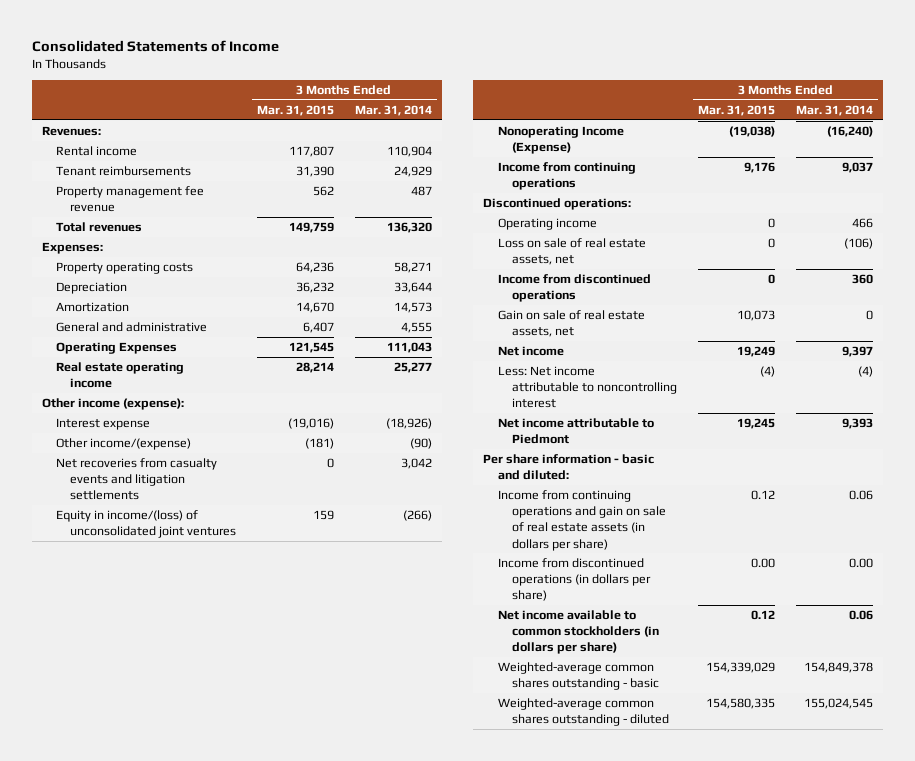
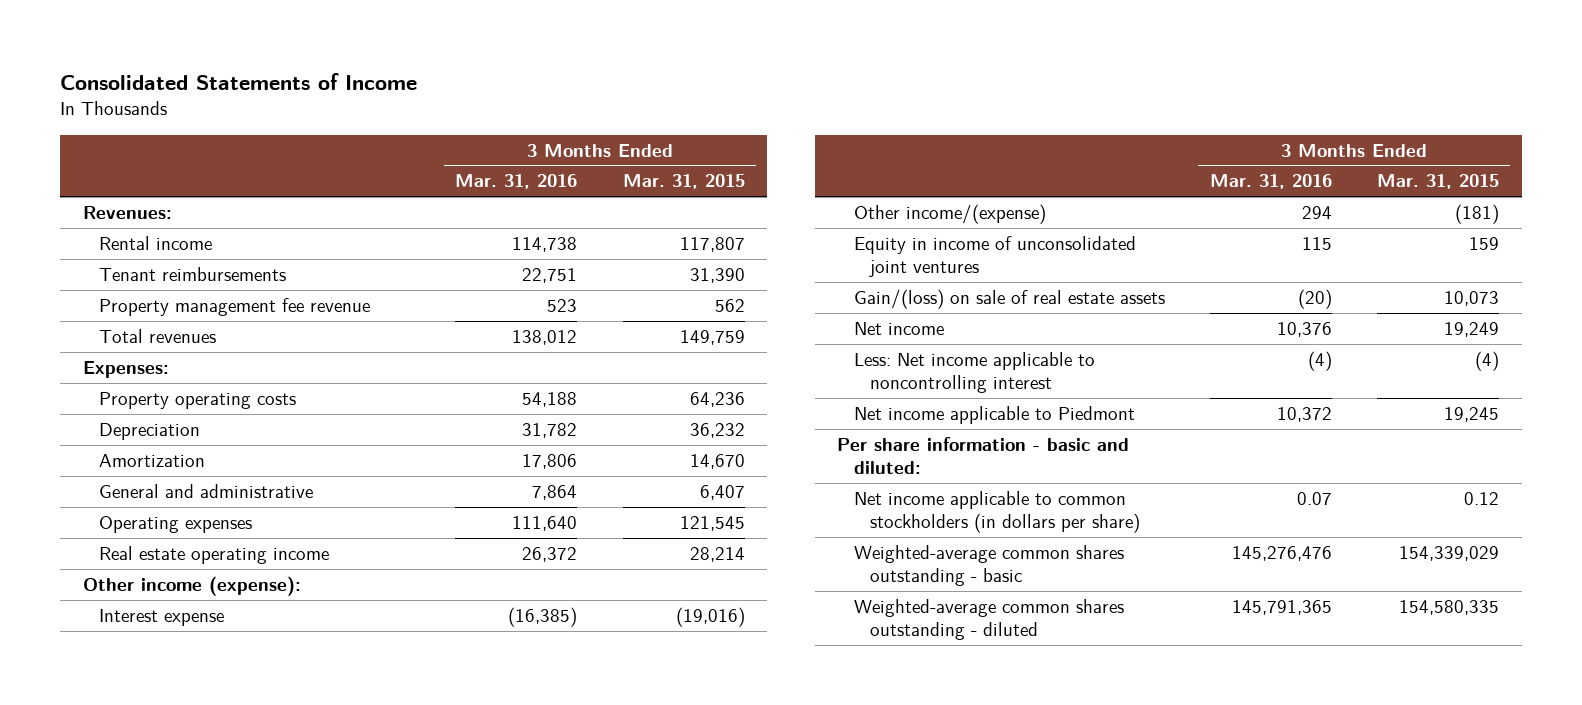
- | 3 Months Ended Mar. 31, 2015 | 3 Months Ended Mar. 31, 2014
+ | 3 Months Ended Mar. 31, 2016 | 3 Months Ended Mar. 31, 2015
- Operating Expenses | 121,545 | 111,043
+ Operating expenses | 111,640 | 121,545
- Net recoveries from casualty events and litigation settlements | 0 | 3,042
- Equity in income/(loss) of unconsolidated joint ventures | 159 | (266)
- Nonoperating Income (Expense) | (19,038) | (16,240)
- Income from continuing operations | 9,176 | 9,037
- Discontinued operations:
- Operating income | 0 | 466
- Loss on sale of real estate assets, net | 0 | (106)
- Income from discontinued operations | 0 | 360
- Gain on sale of real estate assets, net | 10,073 | 0
+ Equity in income of unconsolidated joint ventures | 115 | 159
+ Gain/(loss) on sale of real estate assets | (20) | 10,073
- Less: Net income attributable to noncontrolling interest | (4) | (4)
- Net income attributable to Piedmont | 19,245 | 9,393
+ Less: Net income applicable to noncontrolling interest | (4) | (4)
+ Net income applicable to Piedmont | 10,372 | 19,245
- Income from continuing operations and gain on sale of real estate assets (in dollars per share) | 0.12 | 0.06
- Income from discontinued operations (in dollars per share) | 0.00 | 0.00
- Net income available to common stockholders (in dollars per share) | 0.12 | 0.06
+ Net income applicable to common stockholders (in dollars per share) | 0.07 | 0.12

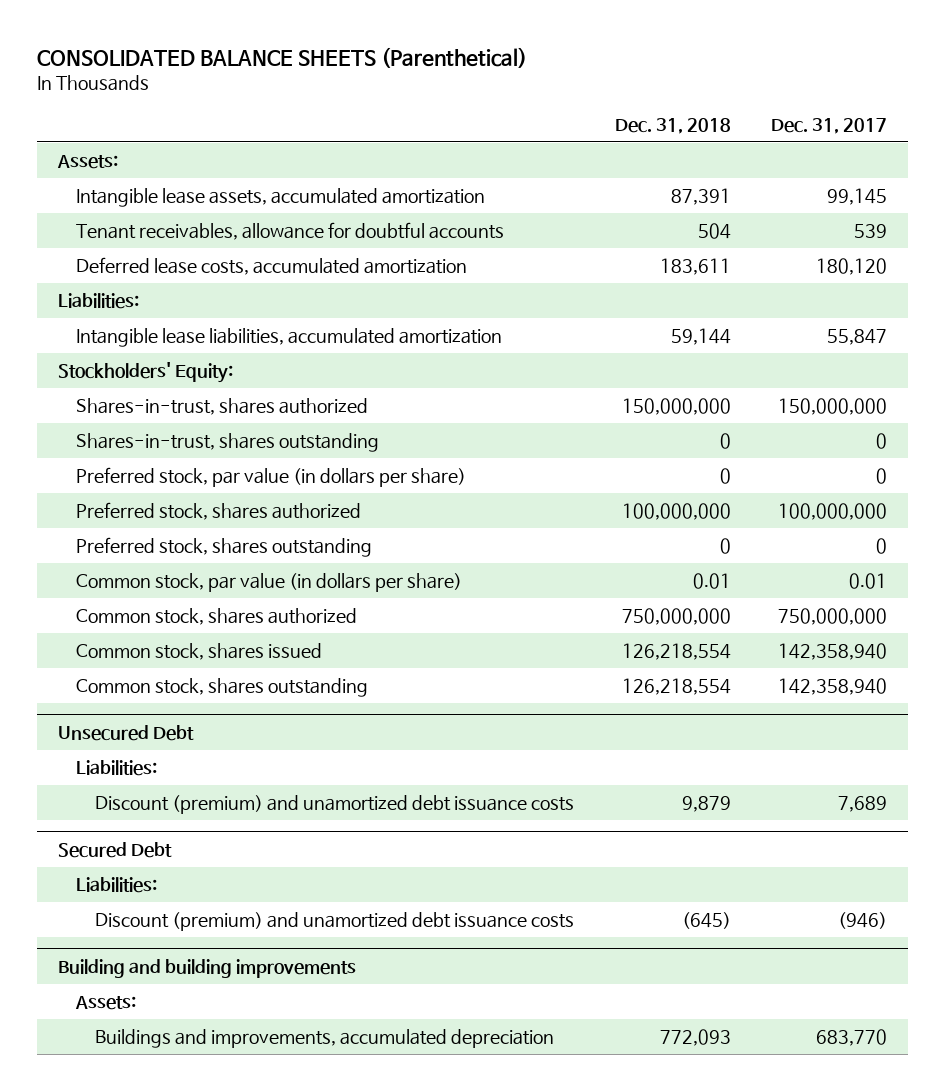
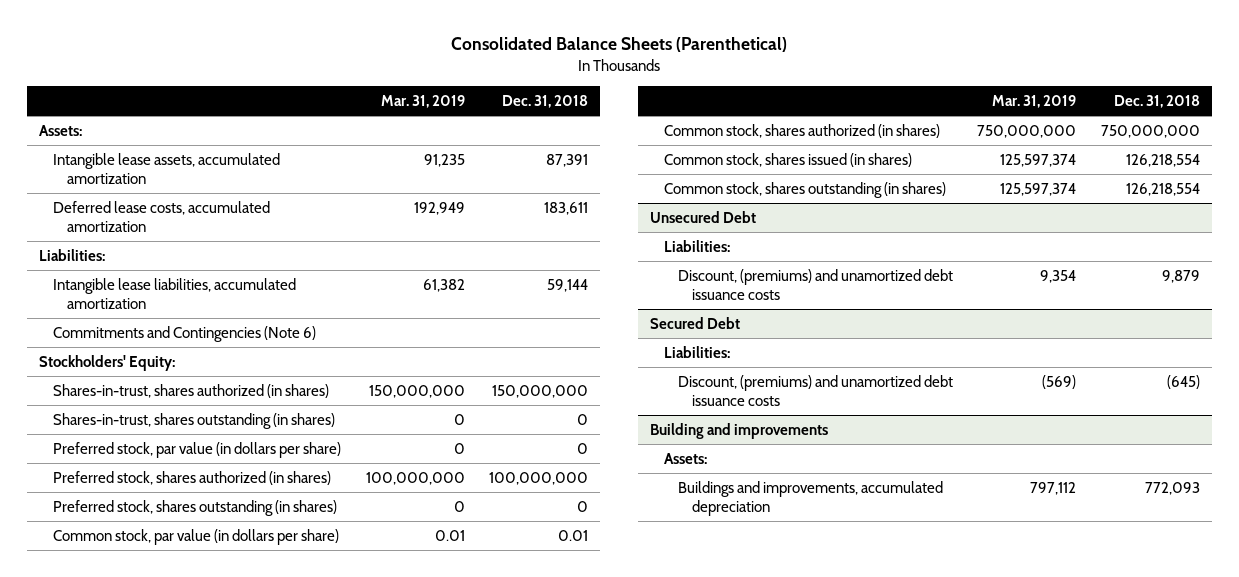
- CONSOLIDATED BALANCE SHEETS (Parenthetical)
+ Consolidated Balance Sheets (Parenthetical)
- | Dec. 31, 2018 | Dec. 31, 2017
+ | Mar. 31, 2019 | Dec. 31, 2018
- Tenant receivables, allowance for doubtful accounts | 504 | 539
+ Commitments and Contingencies (Note 6)
- Shares-in-trust, shares authorized | 150,000,000 | 150,000,000
- Shares-in-trust, shares outstanding | 0 | 0
+ Shares-in-trust, shares authorized (in shares) | 150,000,000 | 150,000,000
+ Shares-in-trust, shares outstanding (in shares) | 0 | 0
- Preferred stock, shares authorized | 100,000,000 | 100,000,000
- Preferred stock, shares outstanding | 0 | 0
+ Preferred stock, shares authorized (in shares) | 100,000,000 | 100,000,000
+ Preferred stock, shares outstanding (in shares) | 0 | 0
- Common stock, shares authorized | 750,000,000 | 750,000,000
- Common stock, shares issued | 126,218,554 | 142,358,940
- Common stock, shares outstanding | 126,218,554 | 142,358,940
+ Common stock, shares authorized (in shares) | 750,000,000 | 750,000,000
+ Common stock, shares issued (in shares) | 125,597,374 | 126,218,554
+ Common stock, shares outstanding (in shares) | 125,597,374 | 126,218,554
@ Unsecured Debt
- Discount (premium) and unamortized debt issuance costs | 9,879 | 7,689
+ Discount, (premiums) and unamortized debt issuance costs | 9,354 | 9,879
@ Secured Debt
- Discount (premium) and unamortized debt issuance costs | (645) | (946)
- Building and building improvements
@ Secured Debt
+ Discount, (premiums) and unamortized debt issuance costs | (569) | (645)
+ Building and improvements

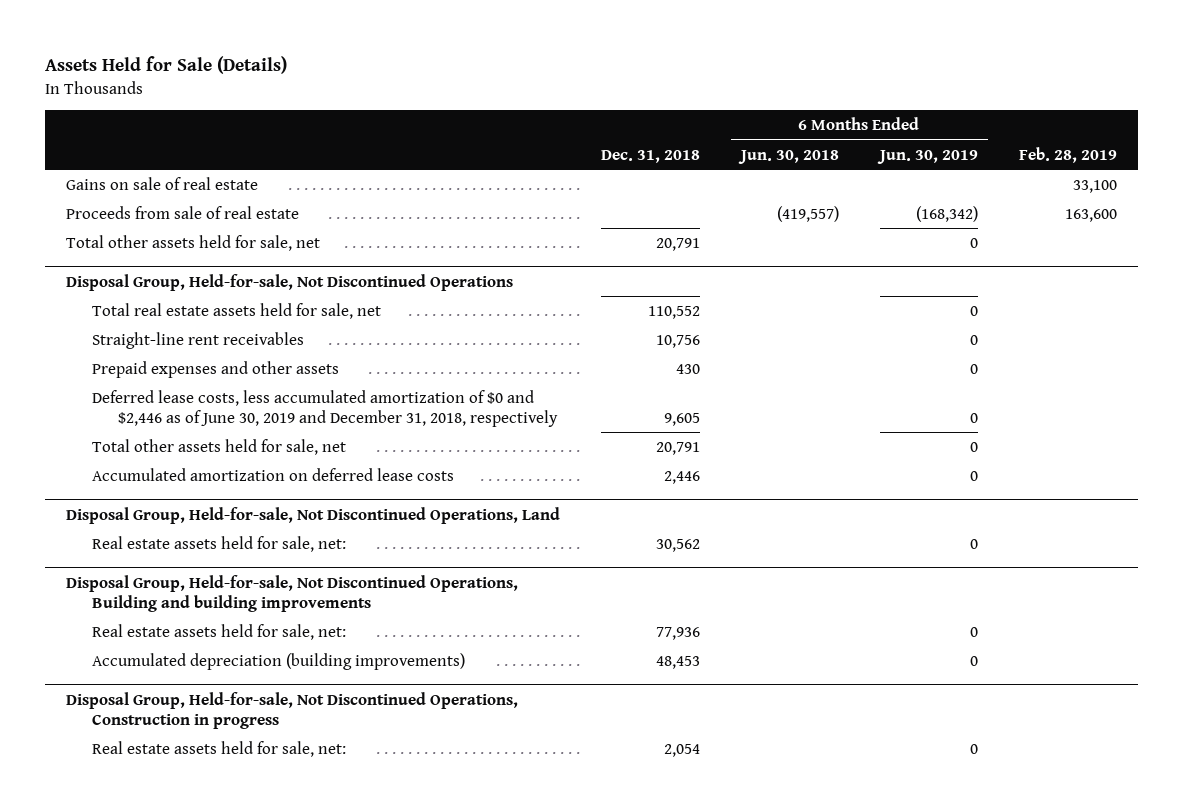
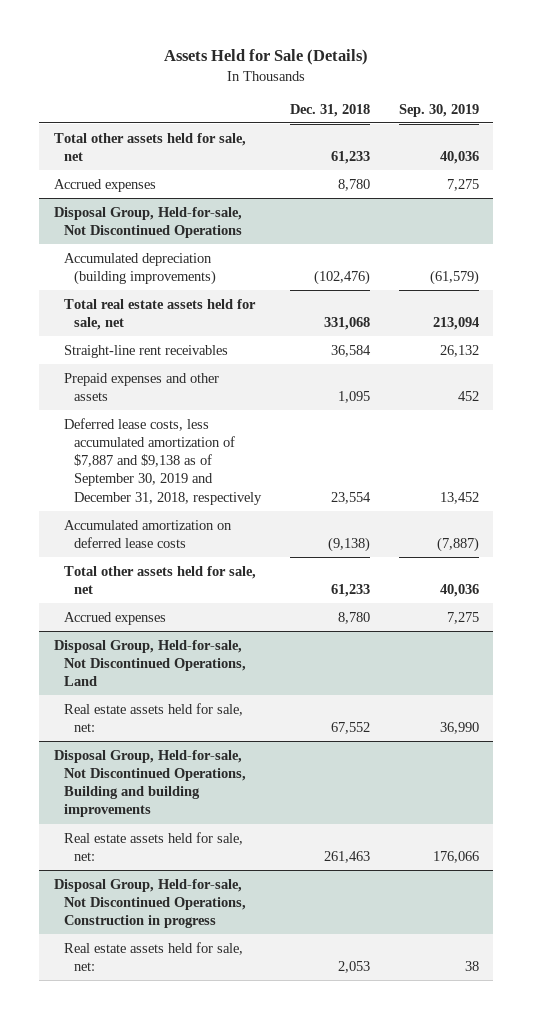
- | Dec. 31, 2018 | 6 Months Ended Jun. 30, 2018 | 6 Months Ended Jun. 30, 2019 | Feb. 28, 2019
+ | Dec. 31, 2018 | Sep. 30, 2019
- Gains on sale of real estate | | | | 33,100
- Proceeds from sale of real estate | | (419,557) | (168,342) | 163,600
- Total other assets held for sale, net | 20,791 | | 0 |
+ Total other assets held for sale, net | 61,233 | 40,036
+ Accrued expenses | 8,780 | 7,275
@ Disposal Group, Held-for-sale, Not Discontinued Operations
- Total real estate assets held for sale, net | 110,552 | | 0 |
- Straight-line rent receivables | 10,756 | | 0 |
- Prepaid expenses and other assets | 430 | | 0 |
- Deferred lease costs, less accumulated amortization of $0 and $2,446 as of June 30, 2019 and December 31, 2018, respectively | 9,605 | | 0 |
- Total other assets held for sale, net | 20,791 | | 0 |
- Accumulated amortization on deferred lease costs | 2,446 | | 0 |
+ Accumulated depreciation (building improvements) | (102,476) | (61,579)
+ Total real estate assets held for sale, net | 331,068 | 213,094
+ Straight-line rent receivables | 36,584 | 26,132
+ Prepaid expenses and other assets | 1,095 | 452
+ Deferred lease costs, less accumulated amortization of $7,887 and $9,138 as of September 30, 2019 and December 31, 2018, respectively | 23,554 | 13,452
+ Accumulated amortization on deferred lease costs | (9,138) | (7,887)
+ Total other assets held for sale, net | 61,233 | 40,036
+ Accrued expenses | 8,780 | 7,275
@ Disposal Group, Held-for-sale, Not Discontinued Operations, Land
- Real estate assets held for sale, net: | 30,562 | | 0 |
+ Real estate assets held for sale, net: | 67,552 | 36,990
@ Disposal Group, Held-for-sale, Not Discontinued Operations, Building and building improvements
- Real estate assets held for sale, net: | 77,936 | | 0 |
- Accumulated depreciation (building improvements) | 48,453 | | 0 |
+ Real estate assets held for sale, net: | 261,463 | 176,066
@ Disposal Group, Held-for-sale, Not Discontinued Operations, Construction in progress
- Real estate assets held for sale, net: | 2,054 | | 0 |
+ Real estate assets held for sale, net: | 2,053 | 38

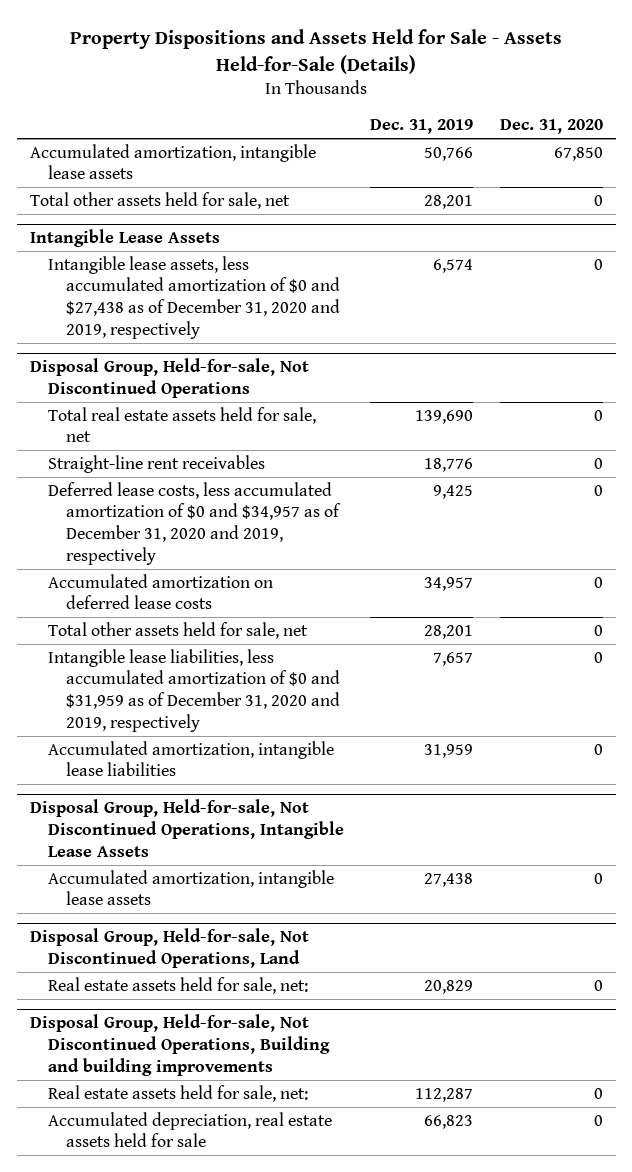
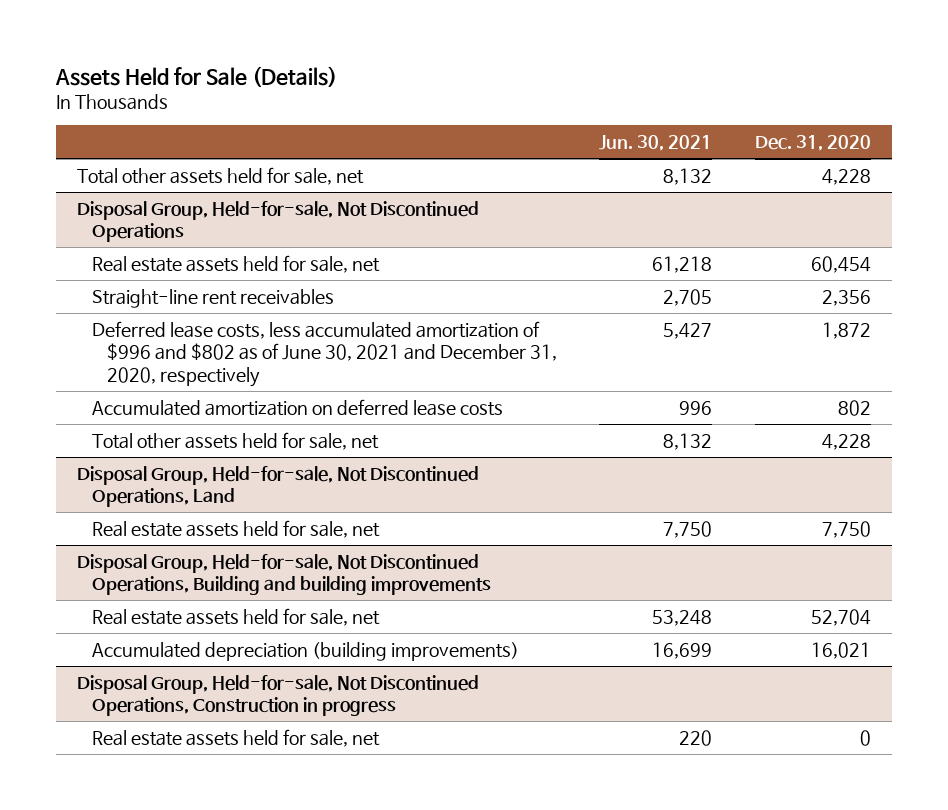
- Property Dispositions and Assets Held for Sale - Assets Held-for-Sale (Details)
+ Assets Held for Sale (Details)
- | Dec. 31, 2019 | Dec. 31, 2020
+ | Jun. 30, 2021 | Dec. 31, 2020
- Accumulated amortization, intangible lease assets | 50,766 | 67,850
- Total other assets held for sale, net | 28,201 | 0
- Intangible Lease Assets
- Intangible lease assets, less accumulated amortization of $0 and $27,438 as of December 31, 2020 and 2019, respectively | 6,574 | 0
+ Total other assets held for sale, net | 8,132 | 4,228
@ Disposal Group, Held-for-sale, Not Discontinued Operations
- Total real estate assets held for sale, net | 139,690 | 0
- Straight-line rent receivables | 18,776 | 0
- Deferred lease costs, less accumulated amortization of $0 and $34,957 as of December 31, 2020 and 2019, respectively | 9,425 | 0
- Accumulated amortization on deferred lease costs | 34,957 | 0
- Total other assets held for sale, net | 28,201 | 0
- Intangible lease liabilities, less accumulated amortization of $0 and $31,959 as of December 31, 2020 and 2019, respectively | 7,657 | 0
- Accumulated amortization, intangible lease liabilities | 31,959 | 0
- Disposal Group, Held-for-sale, Not Discontinued Operations, Intangible Lease Assets
- Accumulated amortization, intangible lease assets | 27,438 | 0
@ Disposal Group, Held-for-sale, Not Discontinued Operations
+ Real estate assets held for sale, net | 61,218 | 60,454
+ Straight-line rent receivables | 2,705 | 2,356
+ Deferred lease costs, less accumulated amortization of $996 and $802 as of June 30, 2021 and December 31, 2020, respectively | 5,427 | 1,872
+ Accumulated amortization on deferred lease costs | 996 | 802
+ Total other assets held for sale, net | 8,132 | 4,228
@ Disposal Group, Held-for-sale, Not Discontinued Operations, Land
- Real estate assets held for sale, net: | 20,829 | 0
+ Real estate assets held for sale, net | 7,750 | 7,750
@ Disposal Group, Held-for-sale, Not Discontinued Operations, Building and building improvements
- Real estate assets held for sale, net: | 112,287 | 0
- Accumulated depreciation, real estate assets held for sale | 66,823 | 0
+ Real estate assets held for sale, net | 53,248 | 52,704
+ Accumulated depreciation (building improvements) | 16,699 | 16,021
+ Disposal Group, Held-for-sale, Not Discontinued Operations, Construction in progress
+ Real estate assets held for sale, net | 220 | 0

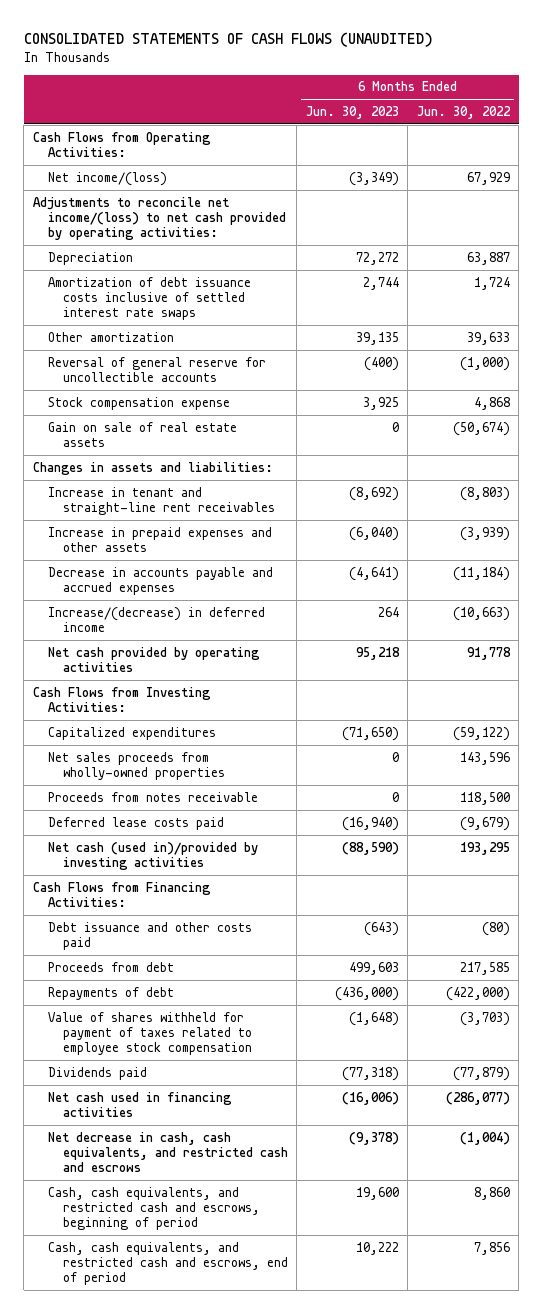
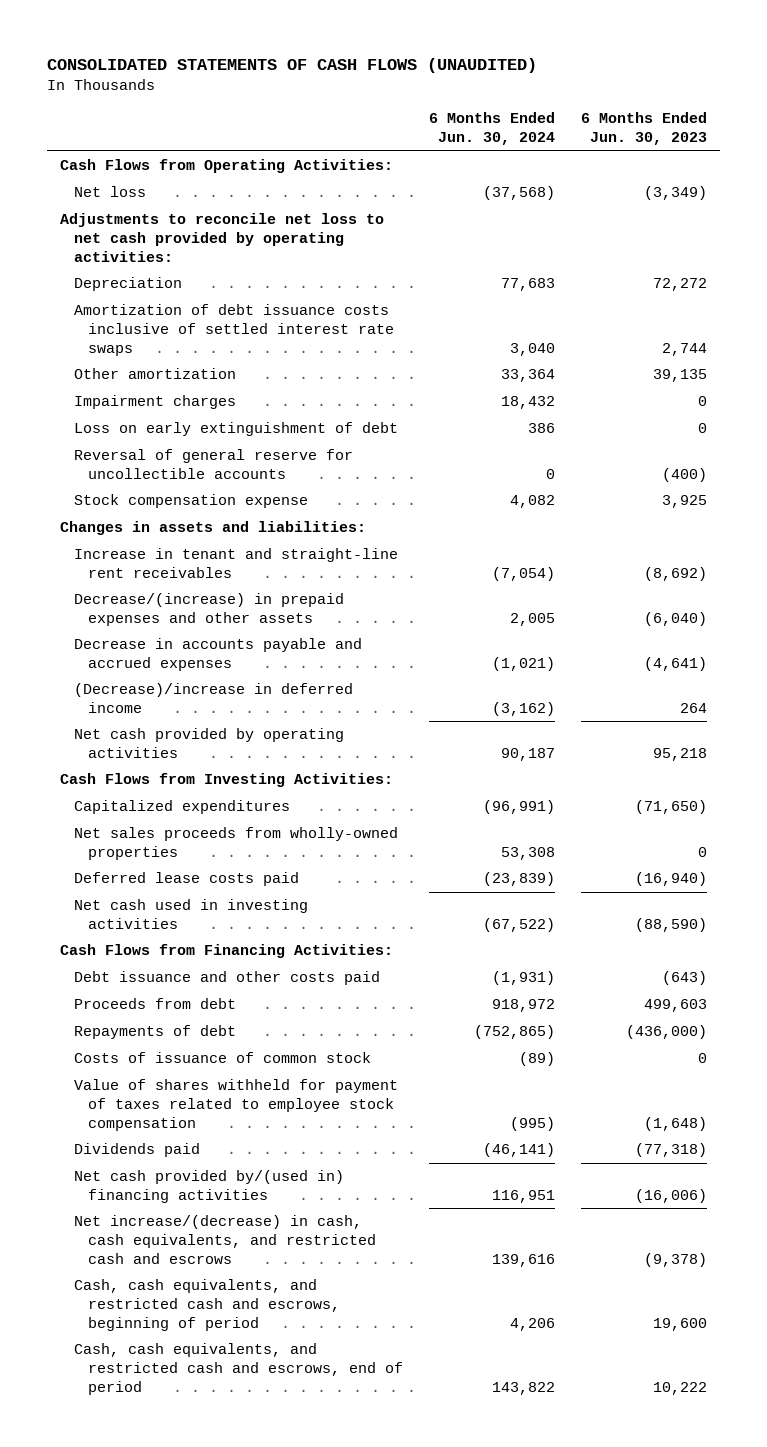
- | 6 Months Ended Jun. 30, 2023 | 6 Months Ended Jun. 30, 2022
+ | 6 Months Ended Jun. 30, 2024 | 6 Months Ended Jun. 30, 2023
- Net income/(loss) | (3,349) | 67,929
- Adjustments to reconcile net income/(loss) to net cash provided by operating activities:
+ Net loss | (37,568) | (3,349)
+ Adjustments to reconcile net loss to net cash provided by operating activities:
+ Impairment charges | 18,432 | 0
+ Loss on early extinguishment of debt | 386 | 0
- Gain on sale of real estate assets | 0 | (50,674)
- Increase in prepaid expenses and other assets | (6,040) | (3,939)
+ Decrease/(increase) in prepaid expenses and other assets | 2,005 | (6,040)
- Increase/(decrease) in deferred income | 264 | (10,663)
+ (Decrease)/increase in deferred income | (3,162) | 264
- Proceeds from notes receivable | 0 | 118,500
- Net cash (used in)/provided by investing activities | (88,590) | 193,295
+ Net cash used in investing activities | (67,522) | (88,590)
+ Costs of issuance of common stock | (89) | 0
- Net cash used in financing activities | (16,006) | (286,077)
- Net decrease in cash, cash equivalents, and restricted cash and escrows | (9,378) | (1,004)
+ Net cash provided by/(used in) financing activities | 116,951 | (16,006)
+ Net increase/(decrease) in cash, cash equivalents, and restricted cash and escrows | 139,616 | (9,378)

